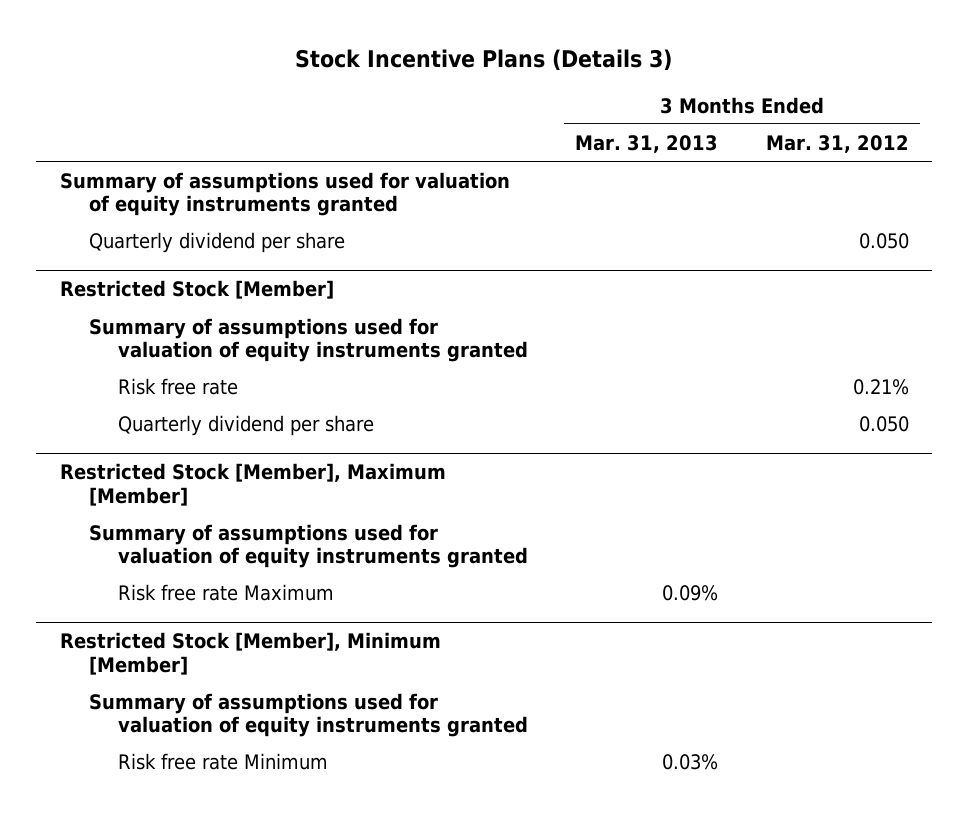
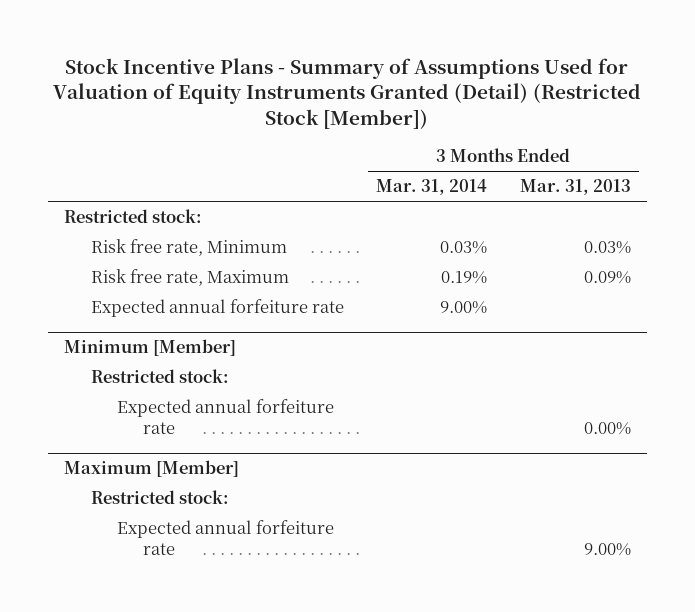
- Stock Incentive Plans (Details 3)
+ Stock Incentive Plans - Summary of Assumptions Used for Valuation of Equity Instruments Granted (Detail) (Restricted Stock [Member])
- | 3 Months Ended Mar. 31, 2013 | 3 Months Ended Mar. 31, 2012
+ | 3 Months Ended Mar. 31, 2014 | 3 Months Ended Mar. 31, 2013
- Summary of assumptions used for valuation of equity instruments granted
- Quarterly dividend per share | | 0.050
- Restricted Stock [Member]
- Summary of assumptions used for valuation of equity instruments granted
- Risk free rate | | 0.21%
- Quarterly dividend per share | | 0.050
- Restricted Stock [Member], Maximum [Member]
- Summary of assumptions used for valuation of equity instruments granted
- Risk free rate Maximum | 0.09% |
- Restricted Stock [Member], Minimum [Member]
- Summary of assumptions used for valuation of equity instruments granted
- Risk free rate Minimum | 0.03% |
+ Restricted stock:
+ Risk free rate, Minimum | 0.03% | 0.03%
+ Risk free rate, Maximum | 0.19% | 0.09%
+ Expected annual forfeiture rate | 9.00% |
+ Minimum [Member]
+ Restricted stock:
+ Expected annual forfeiture rate | | 0.00%
+ Maximum [Member]
+ Restricted stock:
+ Expected annual forfeiture rate | | 9.00%

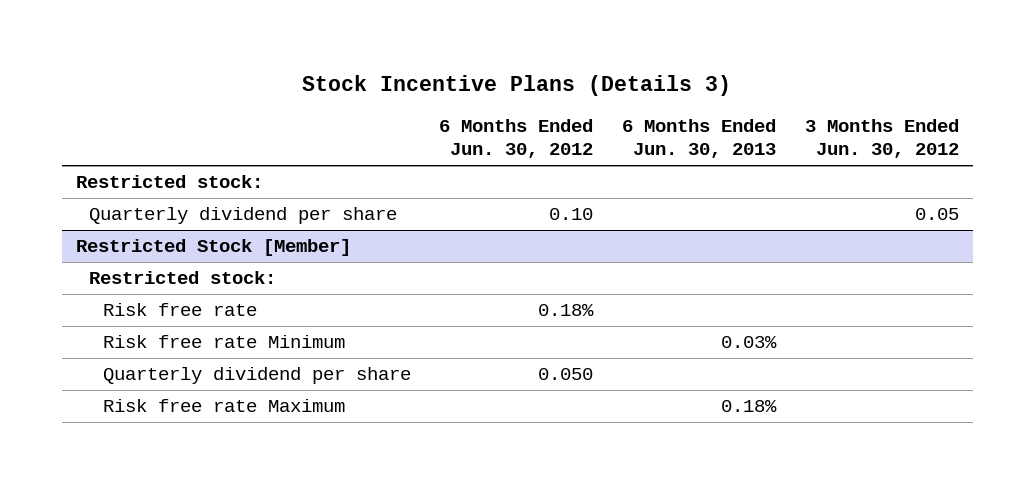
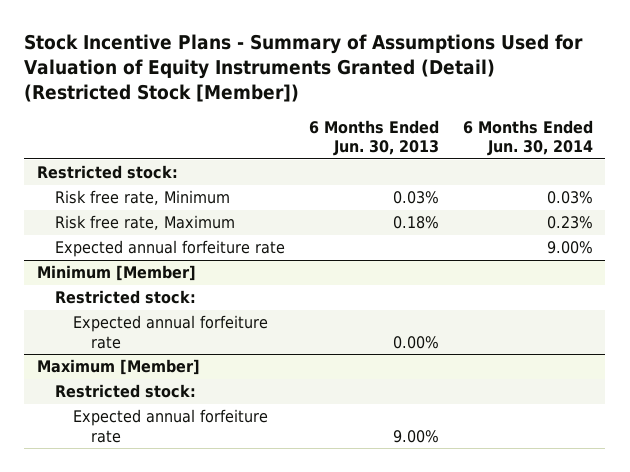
- Stock Incentive Plans (Details 3)
+ Stock Incentive Plans - Summary of Assumptions Used for Valuation of Equity Instruments Granted (Detail) (Restricted Stock [Member])
- | 6 Months Ended Jun. 30, 2012 | 6 Months Ended Jun. 30, 2013 | 3 Months Ended Jun. 30, 2012
+ | 6 Months Ended Jun. 30, 2013 | 6 Months Ended Jun. 30, 2014
- Quarterly dividend per share | 0.10 | | 0.05
- Restricted Stock [Member]
- Restricted stock:
- Risk free rate | 0.18% | |
- Risk free rate Minimum | | 0.03% |
- Quarterly dividend per share | 0.050 | |
- Risk free rate Maximum | | 0.18% |
+ Risk free rate, Minimum | 0.03% | 0.03%
+ Risk free rate, Maximum | 0.18% | 0.23%
+ Expected annual forfeiture rate | | 9.00%
+ Minimum [Member]
+ Restricted stock:
+ Expected annual forfeiture rate | 0.00% |
+ Maximum [Member]
+ Restricted stock:
+ Expected annual forfeiture rate | 9.00% |

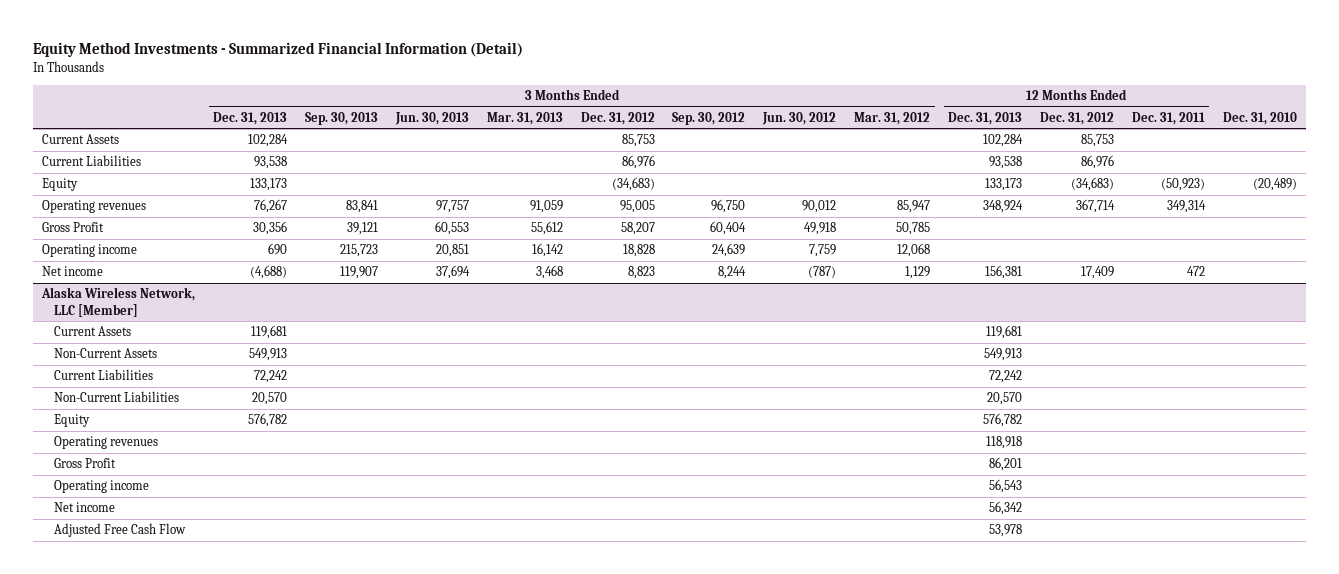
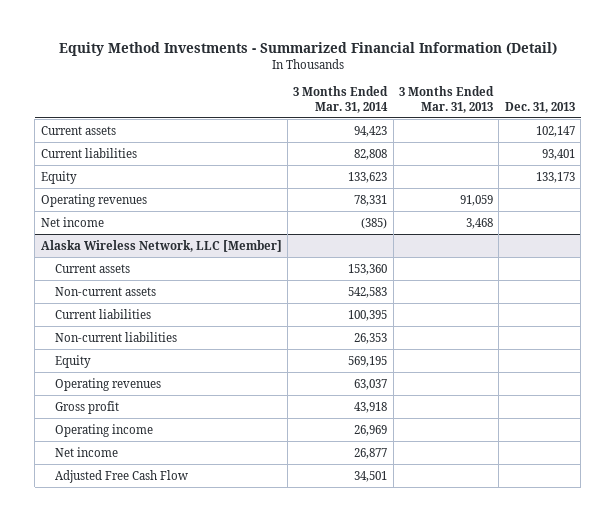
- | 3 Months Ended Dec. 31, 2013 | 3 Months Ended Sep. 30, 2013 | 3 Months Ended Jun. 30, 2013 | 3 Months Ended Mar. 31, 2013 | 3 Months Ended Dec. 31, 2012 | 3 Months Ended Sep. 30, 2012 | 3 Months Ended Jun. 30, 2012 | 3 Months Ended Mar. 31, 2012 | 12 Months Ended Dec. 31, 2013 | 12 Months Ended Dec. 31, 2012 | 12 Months Ended Dec. 31, 2011 | Dec. 31, 2010
+ | 3 Months Ended Mar. 31, 2014 | 3 Months Ended Mar. 31, 2013 | Dec. 31, 2013
- Current Assets | 102,284 | | | | 85,753 | | | | 102,284 | 85,753 | |
- Current Liabilities | 93,538 | | | | 86,976 | | | | 93,538 | 86,976 | |
+ Current assets | 94,423 | | 102,147
+ Current liabilities | 82,808 | | 93,401
- Gross Profit | 30,356 | 39,121 | 60,553 | 55,612 | 58,207 | 60,404 | 49,918 | 50,785 | | | |
- Operating income | 690 | 215,723 | 20,851 | 16,142 | 18,828 | 24,639 | 7,759 | 12,068 | | | |
@ Alaska Wireless Network, LLC [Member]
- Current Assets | 119,681 | | | | | | | | 119,681 | | |
- Non-Current Assets | 549,913 | | | | | | | | 549,913 | | |
- Current Liabilities | 72,242 | | | | | | | | 72,242 | | |
- Non-Current Liabilities | 20,570 | | | | | | | | 20,570 | | |
+ Current assets | 153,360 | |
+ Non-current assets | 542,583 | |
+ Current liabilities | 100,395 | |
+ Non-current liabilities | 26,353 | |
- Gross Profit | | | | | | | | | 86,201 | | |
+ Gross profit | 43,918 | |

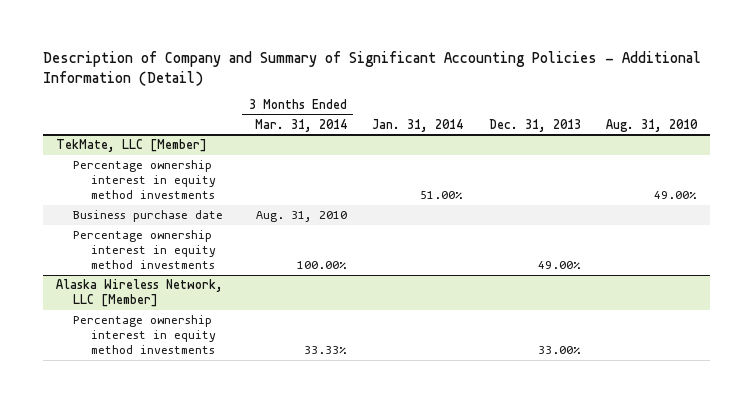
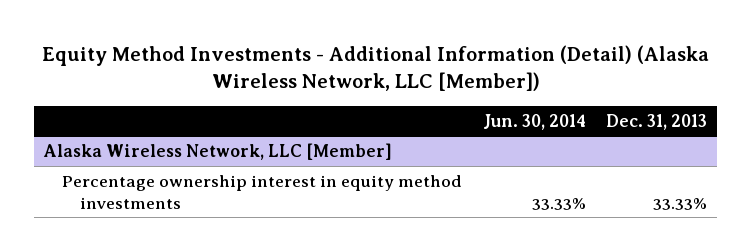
- Description of Company and Summary of Significant Accounting Policies - Additional Information (Detail)
+ Equity Method Investments - Additional Information (Detail) (Alaska Wireless Network, LLC [Member])
- | 3 Months Ended Mar. 31, 2014 | Jan. 31, 2014 | Dec. 31, 2013 | Aug. 31, 2010
+ | Jun. 30, 2014 | Dec. 31, 2013
- TekMate, LLC [Member]
- Percentage ownership interest in equity method investments | | 51.00% | | 49.00%
- Business purchase date | Aug. 31, 2010 | | |
- Percentage ownership interest in equity method investments | 100.00% | | 49.00% |
@ Alaska Wireless Network, LLC [Member]
- Percentage ownership interest in equity method investments | 33.33% | | 33.00% |
+ Percentage ownership interest in equity method investments | 33.33% | 33.33%

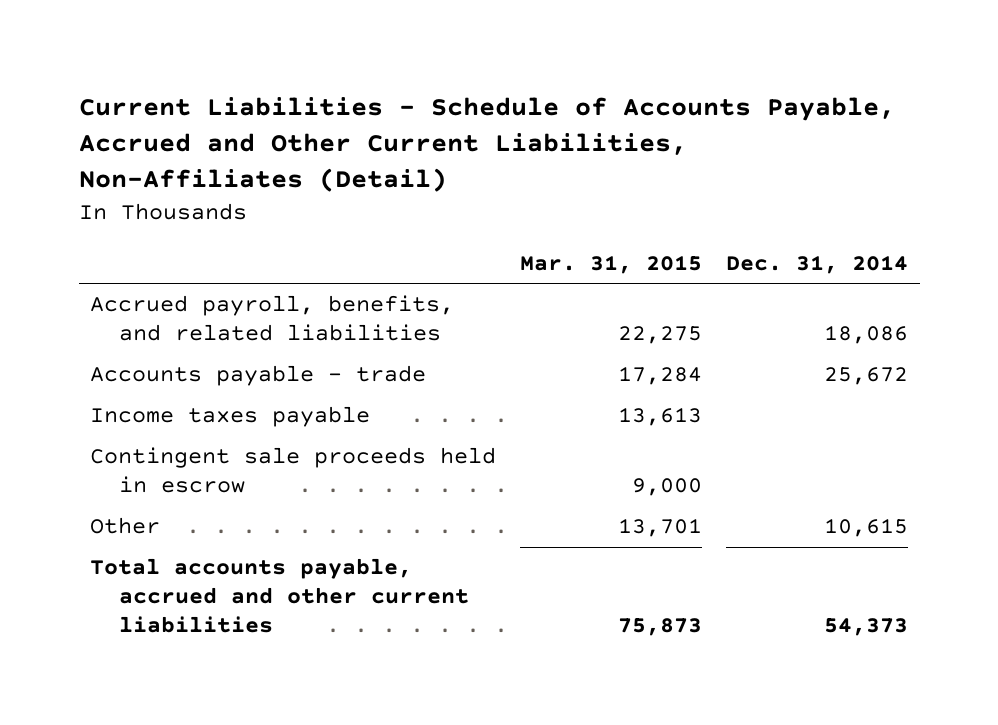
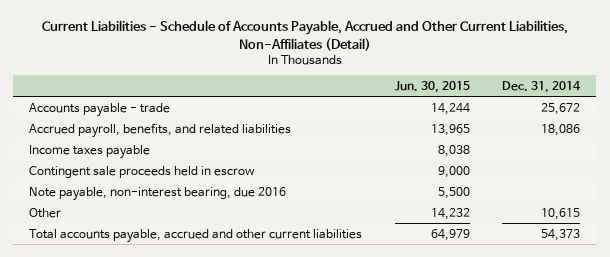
- | Mar. 31, 2015 | Dec. 31, 2014
+ | Jun. 30, 2015 | Dec. 31, 2014
moved down: Accrued payroll, benefits, and related liabilities | 13,965 | 18,086
+ Note payable, non-interest bearing, due 2016 | 5,500 |

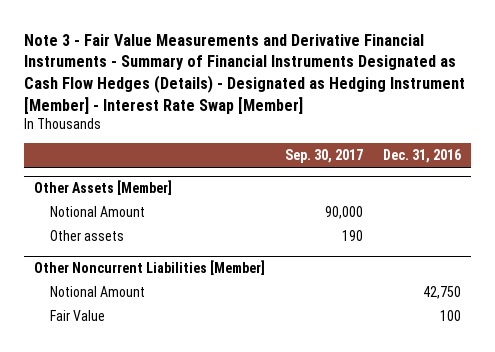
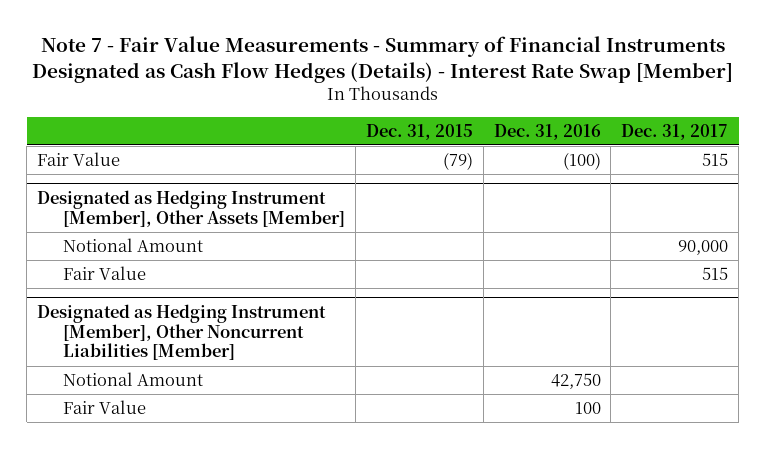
- Note 3 - Fair Value Measurements and Derivative Financial Instruments - Summary of Financial Instruments Designated as Cash Flow Hedges (Details) - Designated as Hedging Instrument [Member] - Interest Rate Swap [Member]
+ Note 7 - Fair Value Measurements - Summary of Financial Instruments Designated as Cash Flow Hedges (Details) - Interest Rate Swap [Member]
- | Sep. 30, 2017 | Dec. 31, 2016
+ | Dec. 31, 2015 | Dec. 31, 2016 | Dec. 31, 2017
- Other Assets [Member]
+ Fair Value | (79) | (100) | 515
+ Designated as Hedging Instrument [Member], Other Assets [Member]
- Other assets | 190 |
- Other Noncurrent Liabilities [Member]
+ Fair Value | | | 515
+ Designated as Hedging Instrument [Member], Other Noncurrent Liabilities [Member]

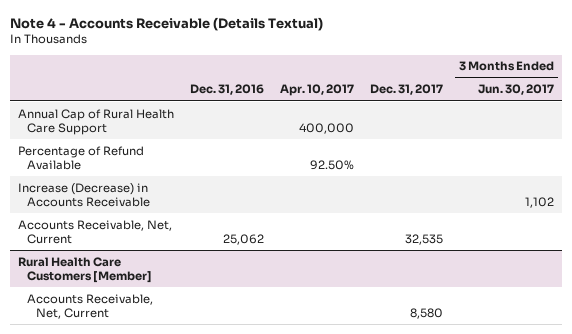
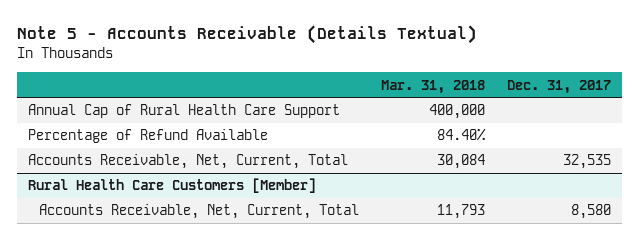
- Note 4 - Accounts Receivable (Details Textual)
+ Note 5 - Accounts Receivable (Details Textual)
- | Dec. 31, 2016 | Apr. 10, 2017 | Dec. 31, 2017 | 3 Months Ended Jun. 30, 2017
+ | Mar. 31, 2018 | Dec. 31, 2017
- Increase (Decrease) in Accounts Receivable | | | | 1,102
- Accounts Receivable, Net, Current | 25,062 | | 32,535 |
+ Accounts Receivable, Net, Current, Total | 30,084 | 32,535
@ Rural Health Care Customers [Member]
- Accounts Receivable, Net, Current | | | 8,580 |
+ Accounts Receivable, Net, Current, Total | 11,793 | 8,580

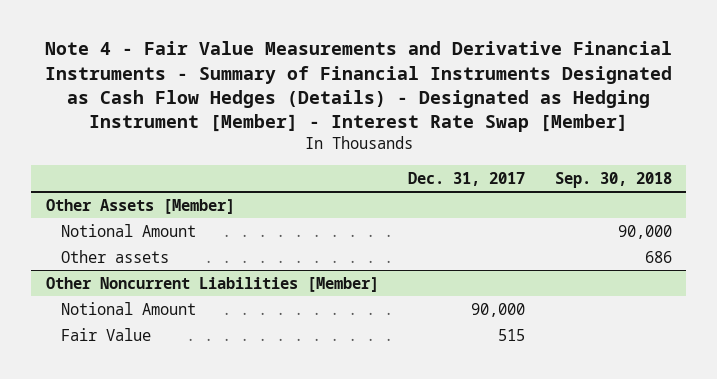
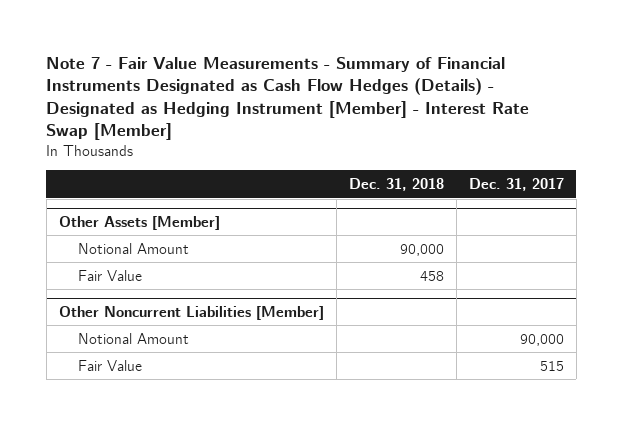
- Note 4 - Fair Value Measurements and Derivative Financial Instruments - Summary of Financial Instruments Designated as Cash Flow Hedges (Details) - Designated as Hedging Instrument [Member] - Interest Rate Swap [Member]
+ Note 7 - Fair Value Measurements - Summary of Financial Instruments Designated as Cash Flow Hedges (Details) - Designated as Hedging Instrument [Member] - Interest Rate Swap [Member]
- | Dec. 31, 2017 | Sep. 30, 2018
+ | Dec. 31, 2018 | Dec. 31, 2017
@ Other Assets [Member]
- Other assets | | 686
+ Fair Value | 458 |

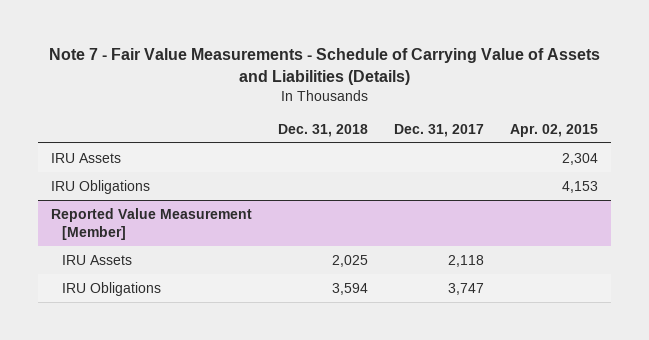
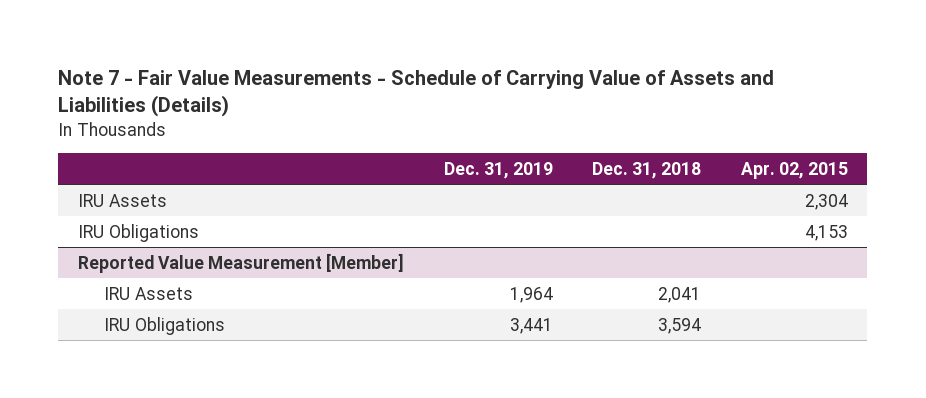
- | Dec. 31, 2018 | Dec. 31, 2017 | Apr. 02, 2015
+ | Dec. 31, 2019 | Dec. 31, 2018 | Apr. 02, 2015
@ Reported Value Measurement [Member]
- IRU Assets | 2,025 | 2,118 |
+ IRU Assets | 1,964 | 2,041 |

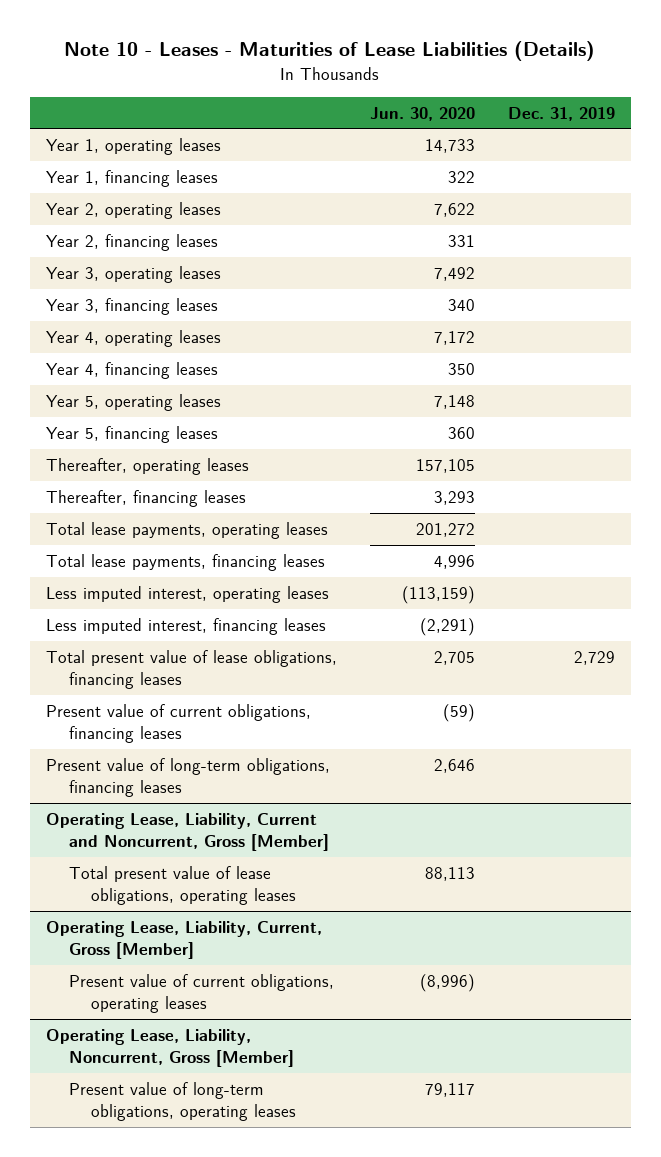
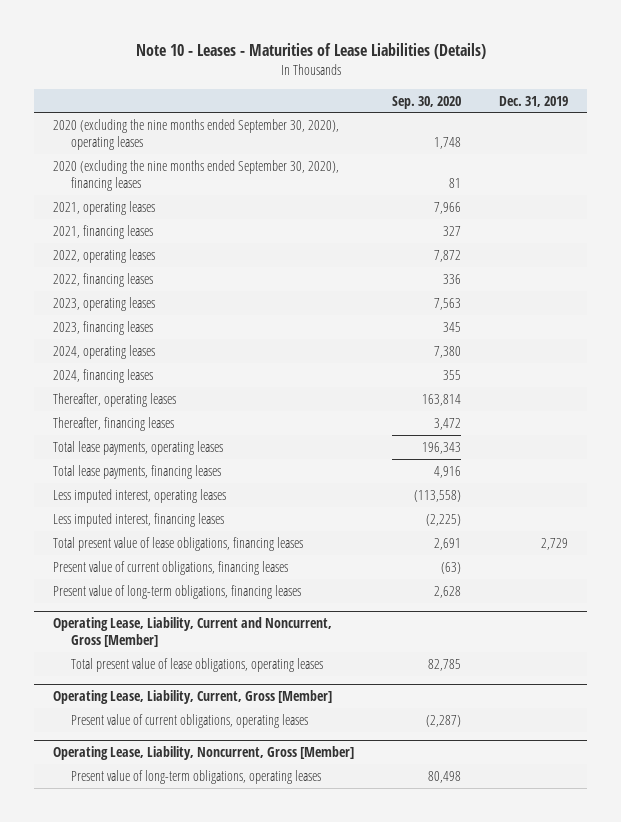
- | Jun. 30, 2020 | Dec. 31, 2019
+ | Sep. 30, 2020 | Dec. 31, 2019
- Year 1, operating leases | 14,733 |
- Year 1, financing leases | 322 |
- Year 2, operating leases | 7,622 |
- Year 2, financing leases | 331 |
- Year 3, operating leases | 7,492 |
- Year 3, financing leases | 340 |
- Year 4, operating leases | 7,172 |
- Year 4, financing leases | 350 |
- Year 5, operating leases | 7,148 |
- Year 5, financing leases | 360 |
+ 2020 (excluding the nine months ended September 30, 2020), operating leases | 1,748 |
+ 2020 (excluding the nine months ended September 30, 2020), financing leases | 81 |
+ 2021, operating leases | 7,966 |
+ 2021, financing leases | 327 |
+ 2022, operating leases | 7,872 |
+ 2022, financing leases | 336 |
+ 2023, operating leases | 7,563 |
+ 2023, financing leases | 345 |
+ 2024, operating leases | 7,380 |
+ 2024, financing leases | 355 |

